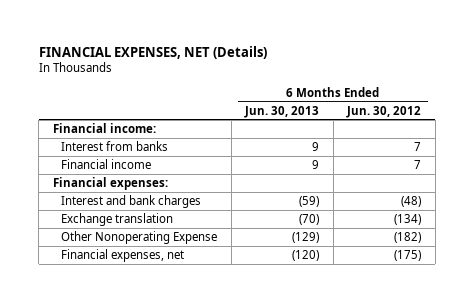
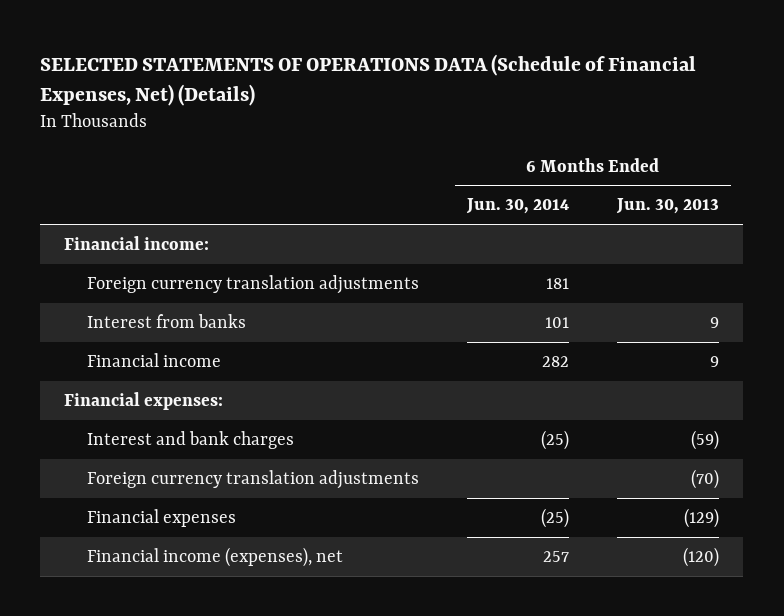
- FINANCIAL EXPENSES, NET (Details)
+ SELECTED STATEMENTS OF OPERATIONS DATA (Schedule of Financial Expenses, Net) (Details)
- | 6 Months Ended Jun. 30, 2013 | 6 Months Ended Jun. 30, 2012
+ | 6 Months Ended Jun. 30, 2014 | 6 Months Ended Jun. 30, 2013
+ Foreign currency translation adjustments | 181 |
- Exchange translation | (70) | (134)
- Other Nonoperating Expense | (129) | (182)
- Financial expenses, net | (120) | (175)
+ Foreign currency translation adjustments | | (70)
+ Financial expenses | (25) | (129)
+ Financial income (expenses), net | 257 | (120)

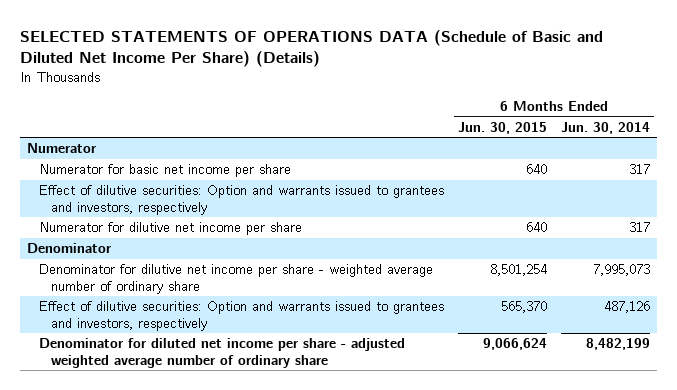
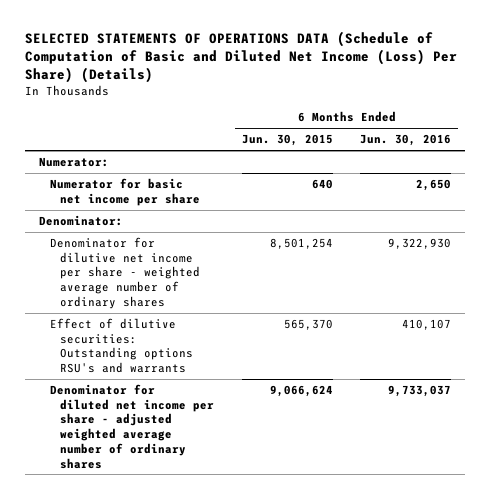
- SELECTED STATEMENTS OF OPERATIONS DATA (Schedule of Basic and Diluted Net Income Per Share) (Details)
+ SELECTED STATEMENTS OF OPERATIONS DATA (Schedule of Computation of Basic and Diluted Net Income (Loss) Per Share) (Details)
- | 6 Months Ended Jun. 30, 2015 | 6 Months Ended Jun. 30, 2014
+ | 6 Months Ended Jun. 30, 2015 | 6 Months Ended Jun. 30, 2016
- Numerator
+ Numerator:
- Effect of dilutive securities: Option and warrants issued to grantees and investors, respectively
- Numerator for dilutive net income per share | 640 | 317
- Denominator
- Denominator for dilutive net income per share - weighted average number of ordinary share | 8,501,254 | 7,995,073
- Effect of dilutive securities: Option and warrants issued to grantees and investors, respectively | 565,370 | 487,126
- Denominator for diluted net income per share - adjusted weighted average number of ordinary share | 9,066,624 | 8,482,199
+ Denominator:
+ Denominator for dilutive net income per share - weighted average number of ordinary shares | 8,501,254 | 9,322,930
+ Effect of dilutive securities: Outstanding options RSU's and warrants | 565,370 | 410,107
+ Denominator for diluted net income per share - adjusted weighted average number of ordinary shares | 9,066,624 | 9,733,037

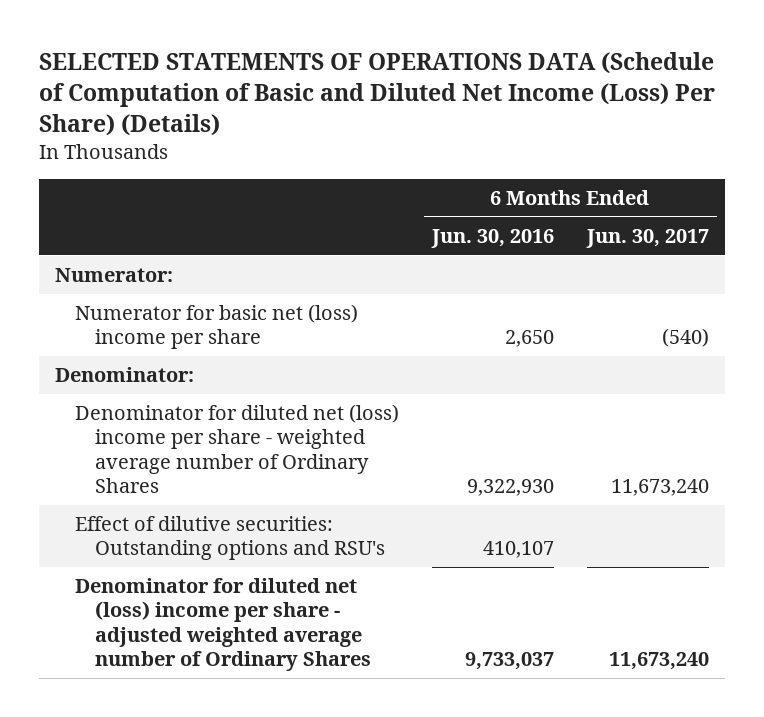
- | 6 Months Ended Jun. 30, 2015 | 6 Months Ended Jun. 30, 2016
+ | 6 Months Ended Jun. 30, 2016 | 6 Months Ended Jun. 30, 2017
- Numerator for basic net income per share | 640 | 2,650
+ Numerator for basic net (loss) income per share | 2,650 | (540)
- Denominator for dilutive net income per share - weighted average number of ordinary shares | 8,501,254 | 9,322,930
- Effect of dilutive securities: Outstanding options RSU's and warrants | 565,370 | 410,107
- Denominator for diluted net income per share - adjusted weighted average number of ordinary shares | 9,066,624 | 9,733,037
+ Denominator for diluted net (loss) income per share - weighted average number of Ordinary Shares | 9,322,930 | 11,673,240
+ Effect of dilutive securities: Outstanding options and RSU's | 410,107 |
+ Denominator for diluted net (loss) income per share - adjusted weighted average number of Ordinary Shares | 9,733,037 | 11,673,240

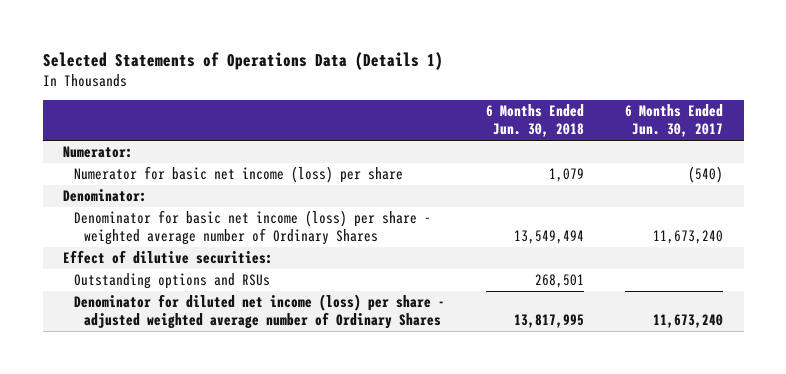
- SELECTED STATEMENTS OF OPERATIONS DATA (Schedule of Computation of Basic and Diluted Net Income (Loss) Per Share) (Details)
+ Selected Statements of Operations Data (Details 1)
- | 6 Months Ended Jun. 30, 2016 | 6 Months Ended Jun. 30, 2017
+ | 6 Months Ended Jun. 30, 2018 | 6 Months Ended Jun. 30, 2017
- Numerator for basic net (loss) income per share | 2,650 | (540)
+ Numerator for basic net income (loss) per share | 1,079 | (540)
- Denominator for diluted net (loss) income per share - weighted average number of Ordinary Shares | 9,322,930 | 11,673,240
- Effect of dilutive securities: Outstanding options and RSU's | 410,107 |
- Denominator for diluted net (loss) income per share - adjusted weighted average number of Ordinary Shares | 9,733,037 | 11,673,240
+ Denominator for basic net income (loss) per share - weighted average number of Ordinary Shares | 13,549,494 | 11,673,240
+ Effect of dilutive securities:
+ Outstanding options and RSUs | 268,501 |
+ Denominator for diluted net income (loss) per share - adjusted weighted average number of Ordinary Shares | 13,817,995 | 11,673,240

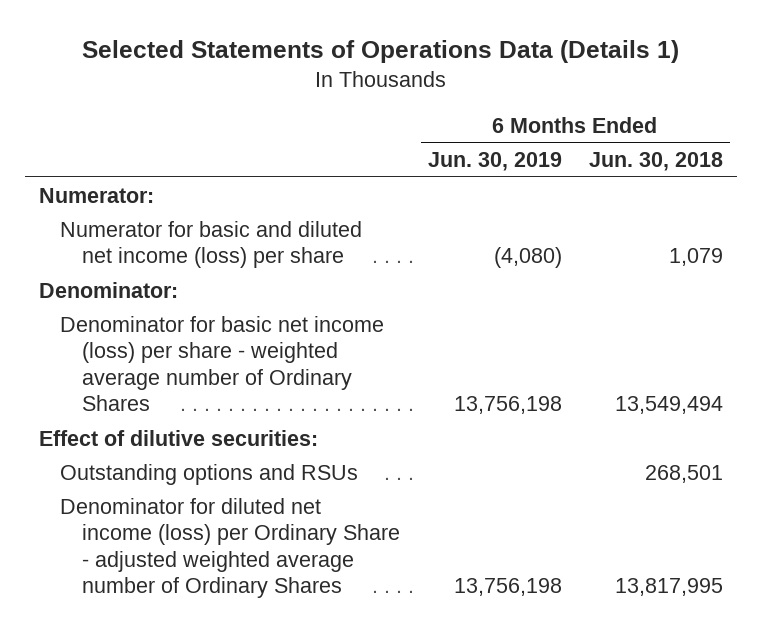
- | 6 Months Ended Jun. 30, 2018 | 6 Months Ended Jun. 30, 2017
+ | 6 Months Ended Jun. 30, 2019 | 6 Months Ended Jun. 30, 2018
- Numerator for basic net income (loss) per share | 1,079 | (540)
+ Numerator for basic and diluted net income (loss) per share | (4,080) | 1,079
- Denominator for diluted net income (loss) per share - adjusted weighted average number of Ordinary Shares | 13,817,995 | 11,673,240
+ Denominator for diluted net income (loss) per Ordinary Share - adjusted weighted average number of Ordinary Shares | 13,756,198 | 13,817,995

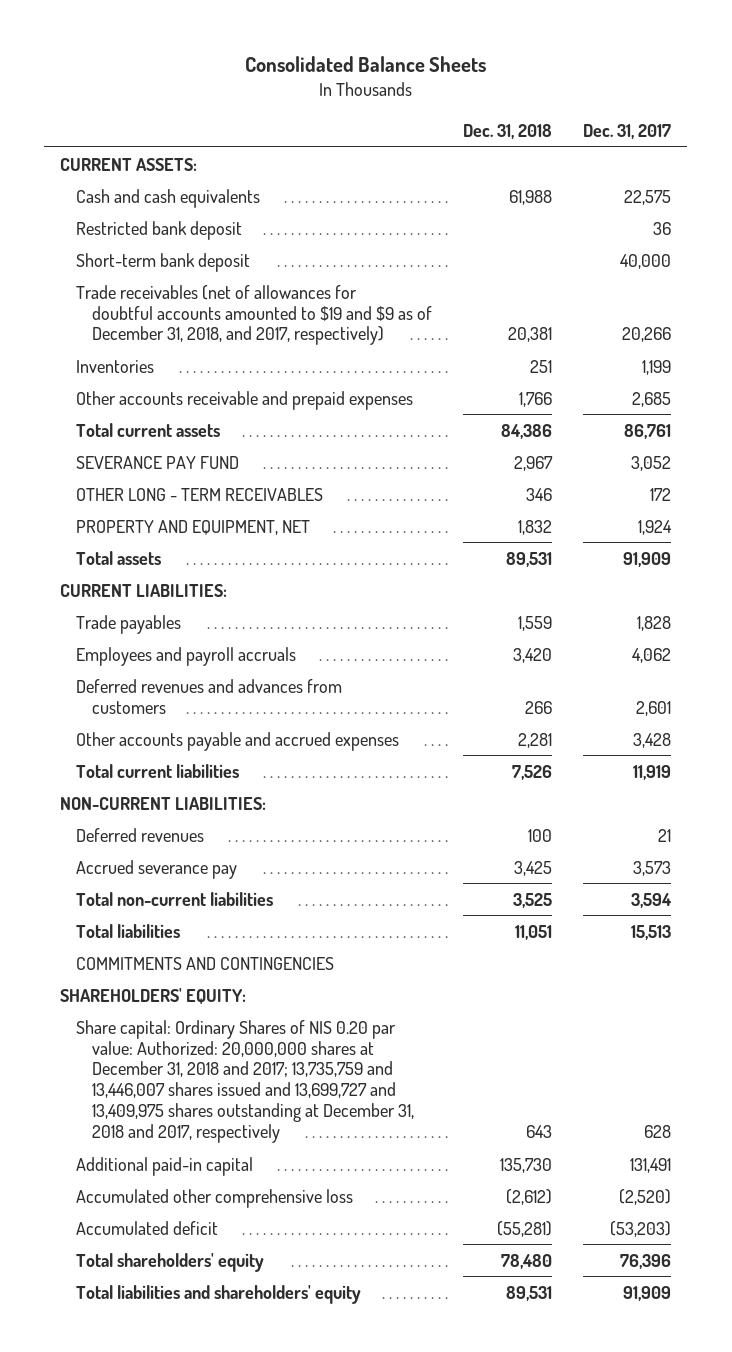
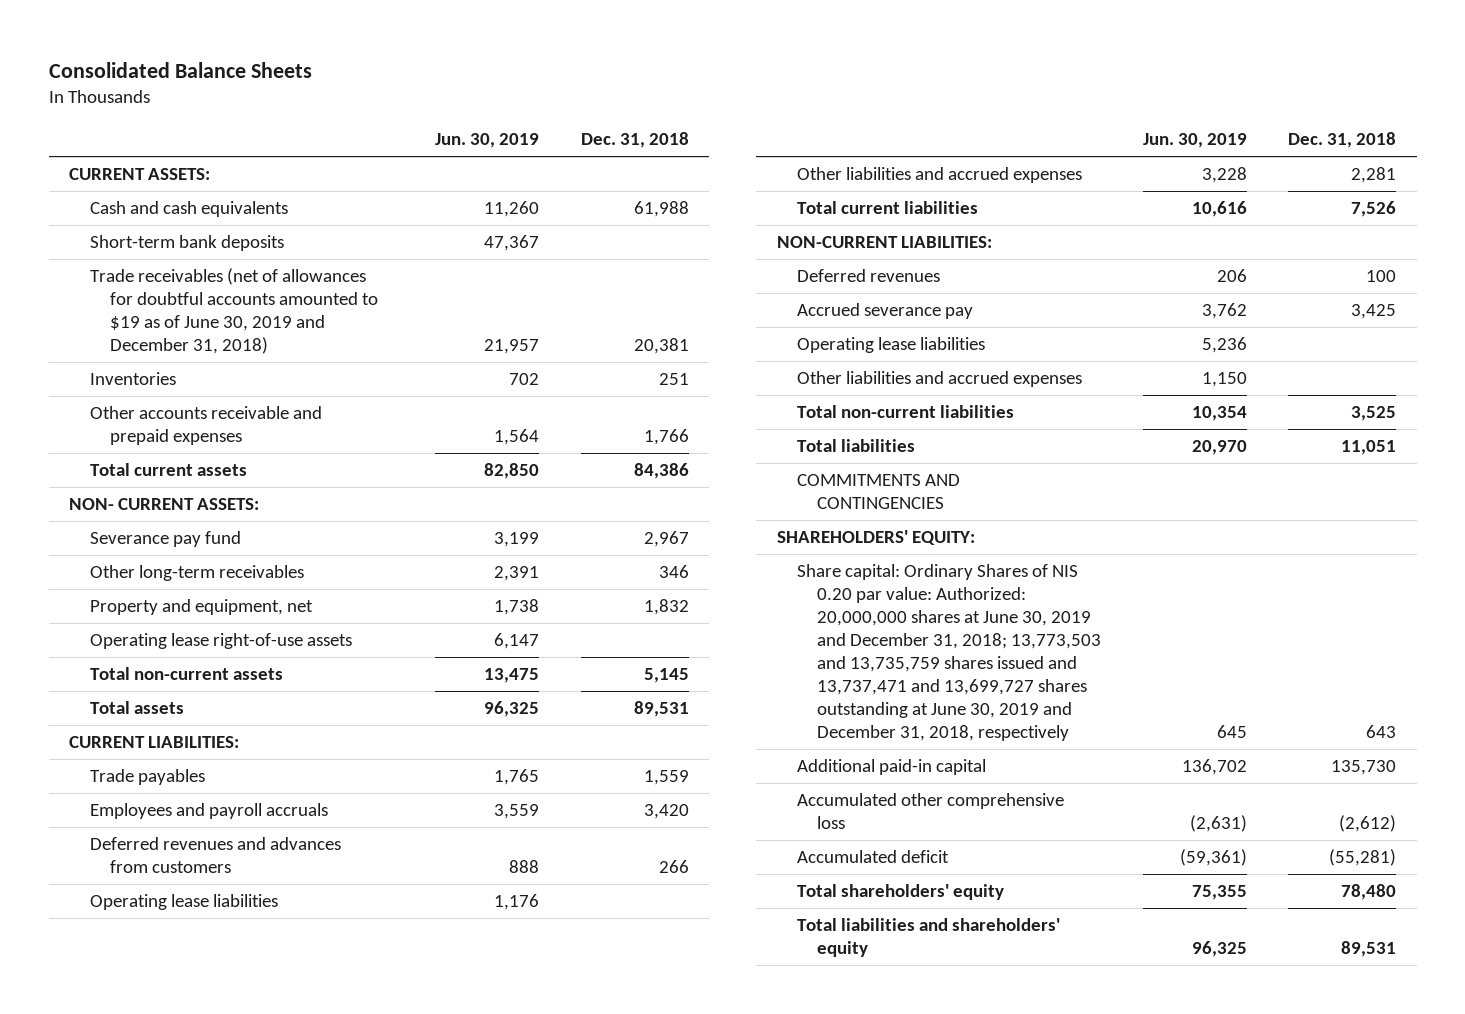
- | Dec. 31, 2018 | Dec. 31, 2017
+ | Jun. 30, 2019 | Dec. 31, 2018
- Restricted bank deposit | | 36
- Short-term bank deposit | | 40,000
- Trade receivables (net of allowances for doubtful accounts amounted to $19 and $9 as of December 31, 2018, and 2017, respectively) | 20,381 | 20,266
+ Short-term bank deposits | 47,367 |
+ Trade receivables (net of allowances for doubtful accounts amounted to $19 as of June 30, 2019 and December 31, 2018) | 21,957 | 20,381
- SEVERANCE PAY FUND | 2,967 | 3,052
- OTHER LONG - TERM RECEIVABLES | 346 | 172
- PROPERTY AND EQUIPMENT, NET | 1,832 | 1,924
+ NON- CURRENT ASSETS:
+ Severance pay fund | 3,199 | 2,967
+ Other long-term receivables | 2,391 | 346
+ Property and equipment, net | 1,738 | 1,832
+ Operating lease right-of-use assets | 6,147 |
+ Total non-current assets | 13,475 | 5,145
- Other accounts payable and accrued expenses | 2,281 | 3,428
+ Operating lease liabilities | 1,176 |
+ Other liabilities and accrued expenses | 3,228 | 2,281
+ Operating lease liabilities | 5,236 |
+ Other liabilities and accrued expenses | 1,150 |
- Share capital: Ordinary Shares of NIS 0.20 par value: Authorized: 20,000,000 shares at December 31, 2018 and 2017; 13,735,759 and 13,446,007 shares issued and 13,699,727 and 13,409,975 shares outstanding at December 31, 2018 and 2017, respectively | 643 | 628
+ Share capital: Ordinary Shares of NIS 0.20 par value: Authorized: 20,000,000 shares at June 30, 2019 and December 31, 2018; 13,773,503 and 13,735,759 shares issued and 13,737,471 and 13,699,727 shares outstanding at June 30, 2019 and December 31, 2018, respectively | 645 | 643

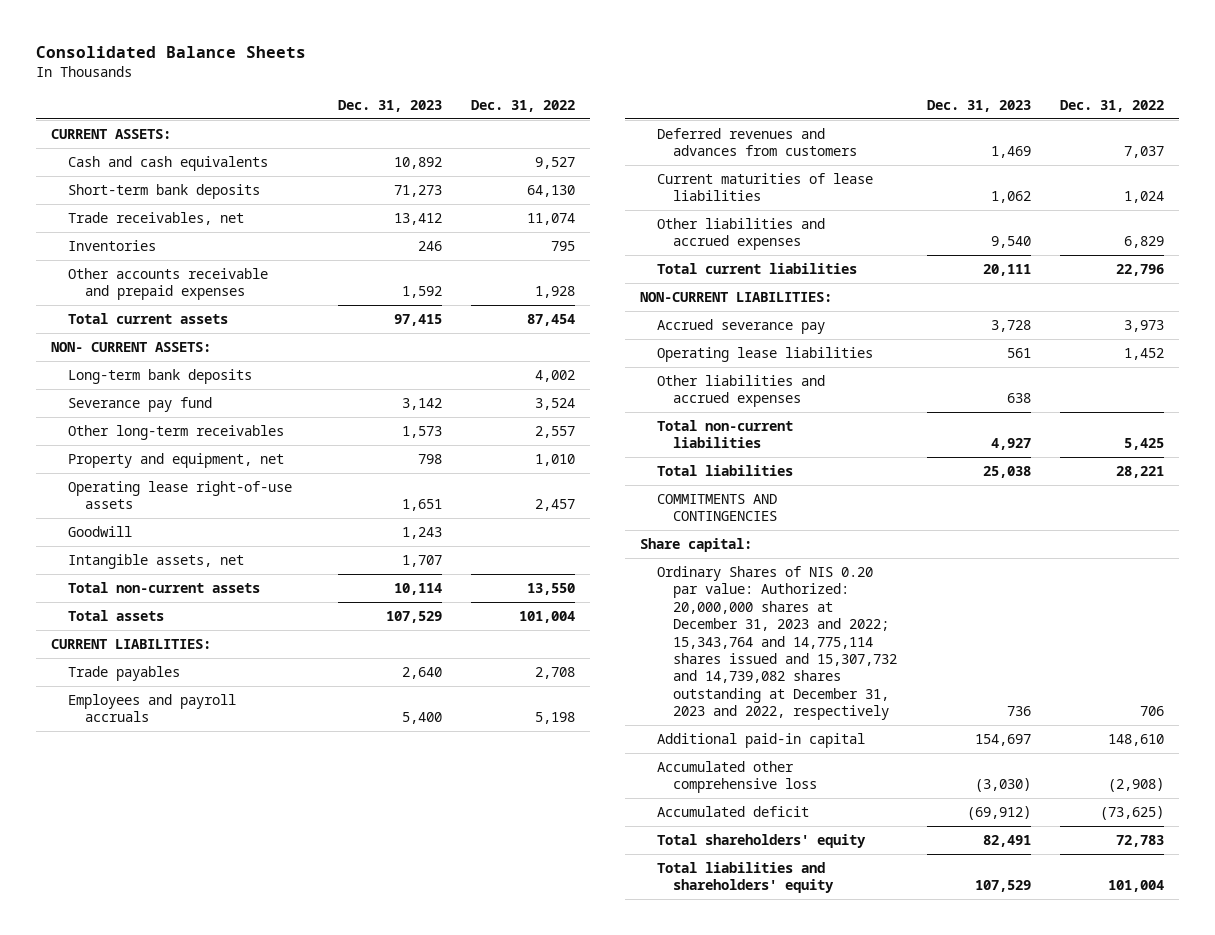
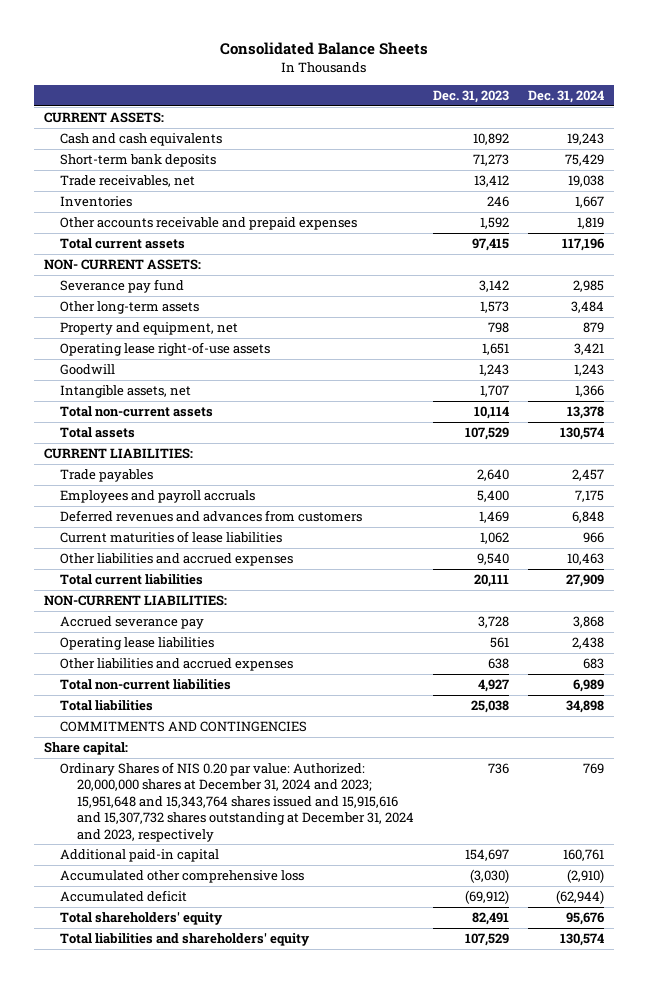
- | Dec. 31, 2023 | Dec. 31, 2022
+ | Dec. 31, 2023 | Dec. 31, 2024
- Long-term bank deposits | | 4,002
- Other long-term receivables | 1,573 | 2,557
+ Other long-term assets | 1,573 | 3,484
- Ordinary Shares of NIS 0.20 par value: Authorized: 20,000,000 shares at December 31, 2023 and 2022; 15,343,764 and 14,775,114 shares issued and 15,307,732 and 14,739,082 shares outstanding at December 31, 2023 and 2022, respectively | 736 | 706
+ Ordinary Shares of NIS 0.20 par value: Authorized: 20,000,000 shares at December 31, 2024 and 2023; 15,951,648 and 15,343,764 shares issued and 15,915,616 and 15,307,732 shares outstanding at December 31, 2024 and 2023, respectively | 736 | 769

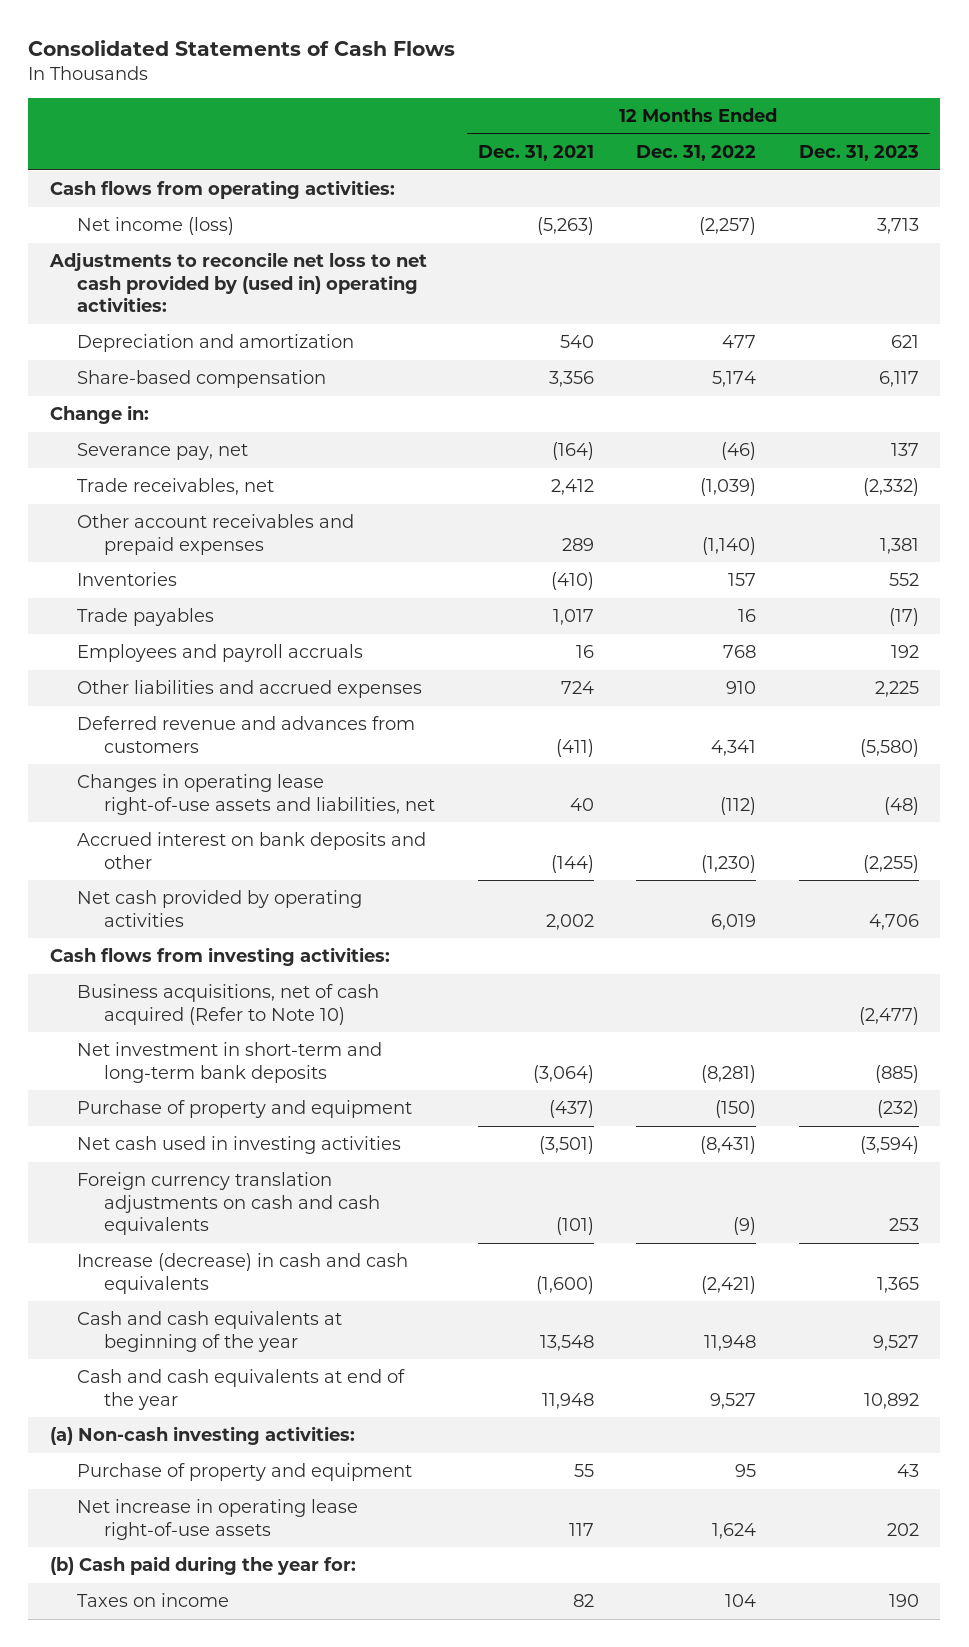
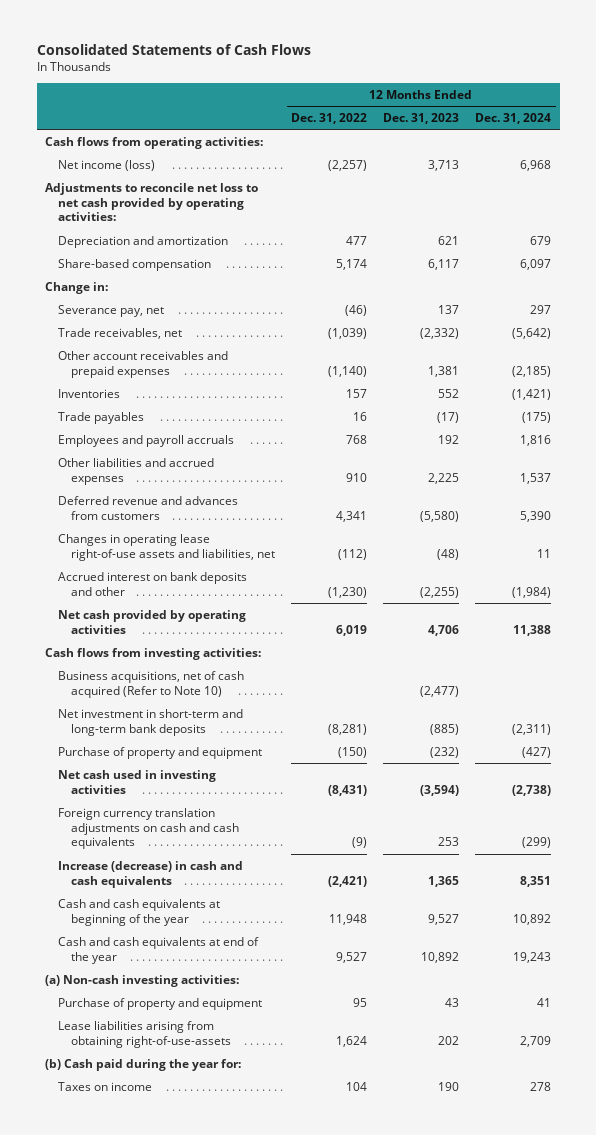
- | 12 Months Ended Dec. 31, 2021 | 12 Months Ended Dec. 31, 2022 | 12 Months Ended Dec. 31, 2023
+ | 12 Months Ended Dec. 31, 2022 | 12 Months Ended Dec. 31, 2023 | 12 Months Ended Dec. 31, 2024
- Adjustments to reconcile net loss to net cash provided by (used in) operating activities:
+ Adjustments to reconcile net loss to net cash provided by operating activities:
- Net increase in operating lease right-of-use assets | 117 | 1,624 | 202
+ Lease liabilities arising from obtaining right-of-use-assets | 1,624 | 202 | 2,709

